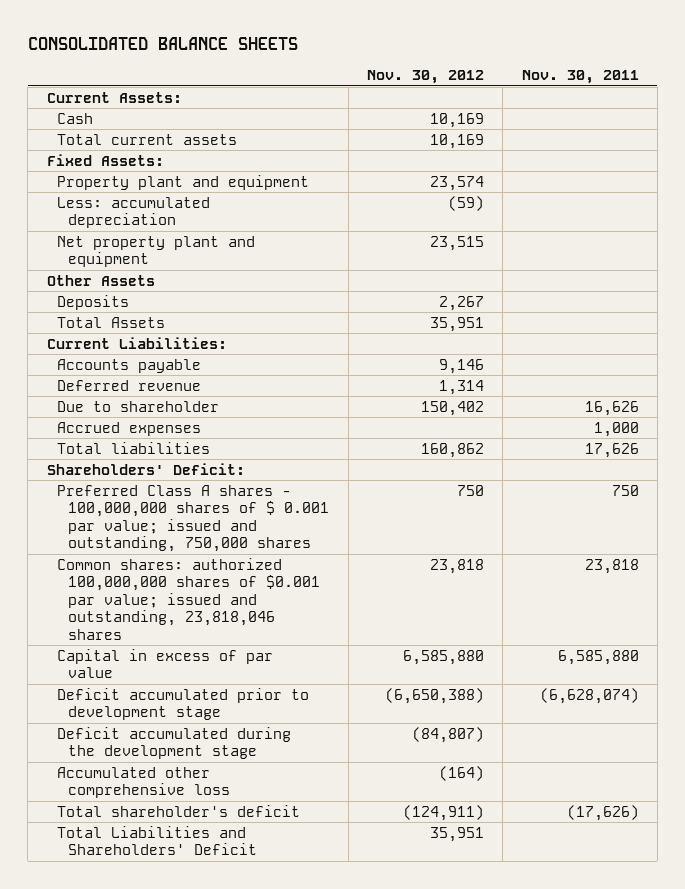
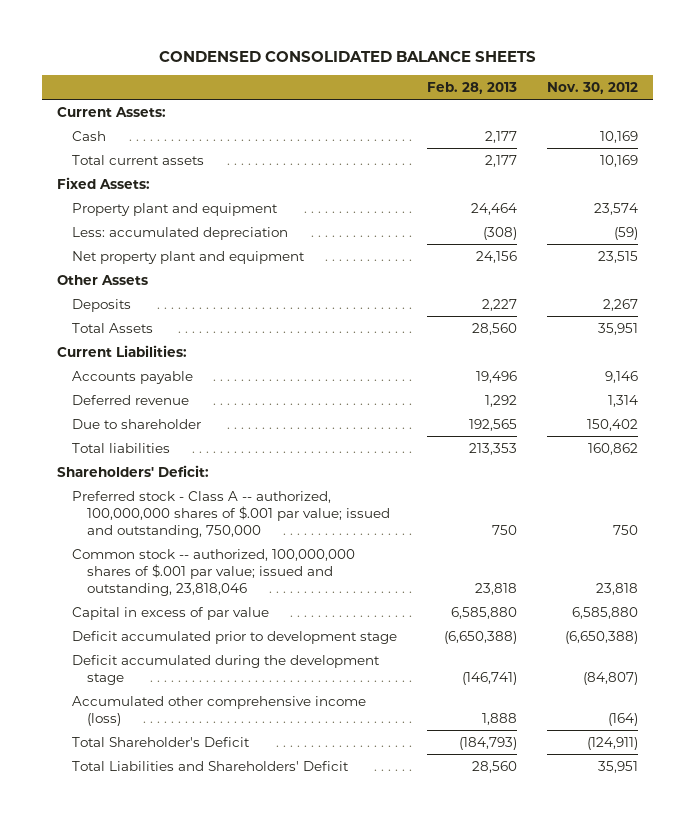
- CONSOLIDATED BALANCE SHEETS
+ CONDENSED CONSOLIDATED BALANCE SHEETS
- | Nov. 30, 2012 | Nov. 30, 2011
+ | Feb. 28, 2013 | Nov. 30, 2012
- Accrued expenses | | 1,000
- Preferred Class A shares - 100,000,000 shares of $ 0.001 par value; issued and outstanding, 750,000 shares | 750 | 750
- Common shares: authorized 100,000,000 shares of $0.001 par value; issued and outstanding, 23,818,046 shares | 23,818 | 23,818
+ Preferred stock - Class A -- authorized, 100,000,000 shares of $.001 par value; issued and outstanding, 750,000 | 750 | 750
+ Common stock -- authorized, 100,000,000 shares of $.001 par value; issued and outstanding, 23,818,046 | 23,818 | 23,818
- Accumulated other comprehensive loss | (164) |
- Total shareholder's deficit | (124,911) | (17,626)
+ Accumulated other comprehensive income (loss) | 1,888 | (164)
+ Total Shareholder's Deficit | (184,793) | (124,911)

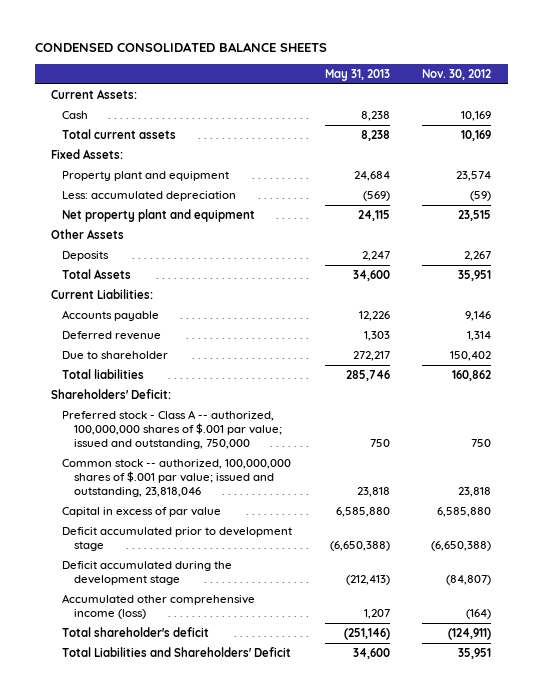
- | Feb. 28, 2013 | Nov. 30, 2012
+ | May 31, 2013 | Nov. 30, 2012
- Total Shareholder's Deficit | (184,793) | (124,911)
+ Total shareholder's deficit | (251,146) | (124,911)

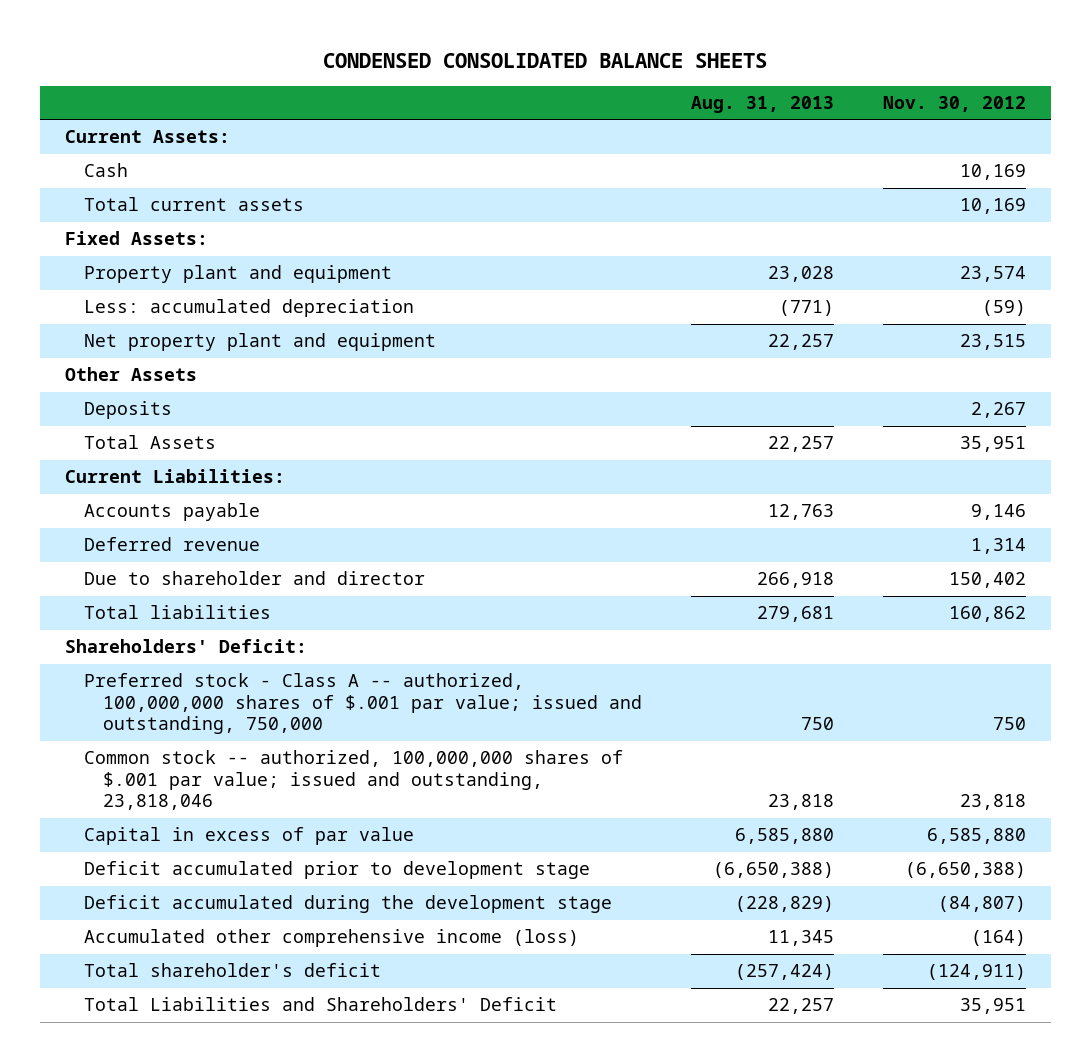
- | May 31, 2013 | Nov. 30, 2012
+ | Aug. 31, 2013 | Nov. 30, 2012
- Due to shareholder | 272,217 | 150,402
+ Due to shareholder and director | 266,918 | 150,402

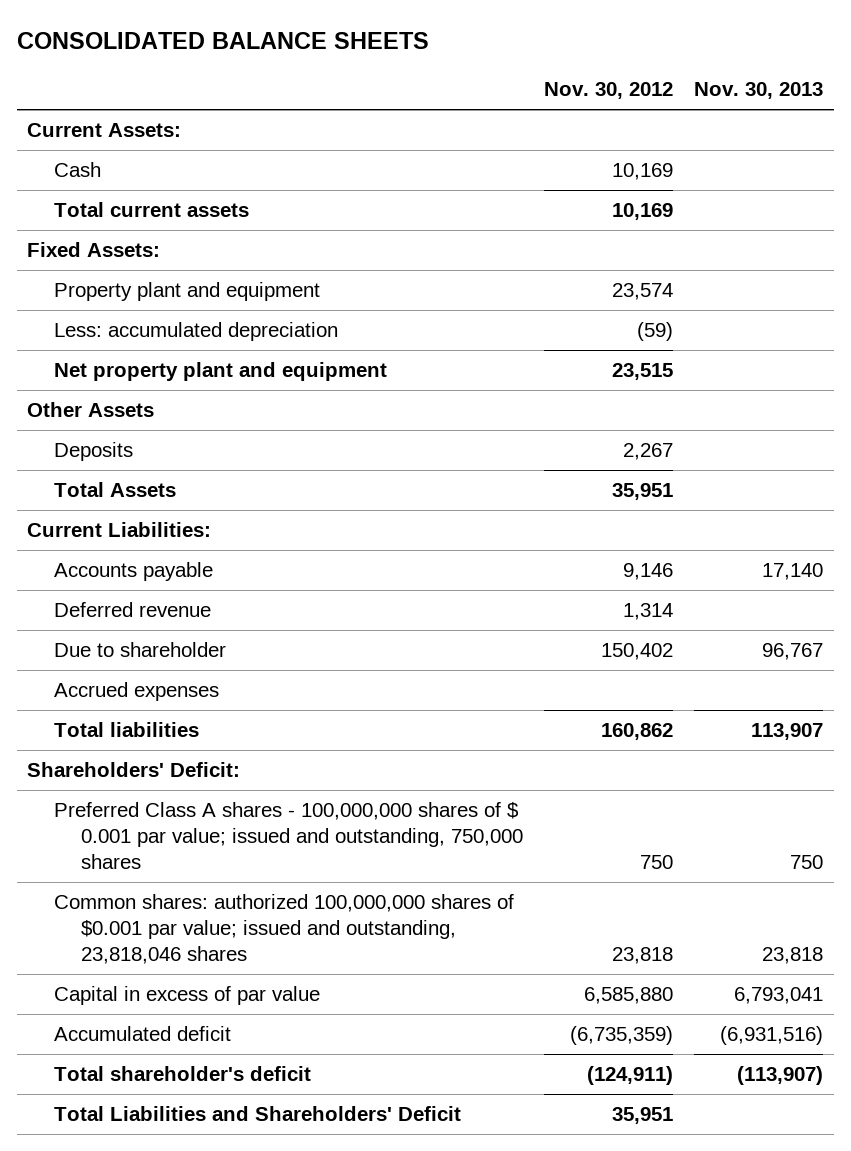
- CONDENSED CONSOLIDATED BALANCE SHEETS
+ CONSOLIDATED BALANCE SHEETS
- | Aug. 31, 2013 | Nov. 30, 2012
+ | Nov. 30, 2012 | Nov. 30, 2013
- Due to shareholder and director | 266,918 | 150,402
+ Due to shareholder | 150,402 | 96,767
+ Accrued expenses
- Preferred stock - Class A -- authorized, 100,000,000 shares of $.001 par value; issued and outstanding, 750,000 | 750 | 750
- Common stock -- authorized, 100,000,000 shares of $.001 par value; issued and outstanding, 23,818,046 | 23,818 | 23,818
+ Preferred Class A shares - 100,000,000 shares of $ 0.001 par value; issued and outstanding, 750,000 shares | 750 | 750
+ Common shares: authorized 100,000,000 shares of $0.001 par value; issued and outstanding, 23,818,046 shares | 23,818 | 23,818
- Deficit accumulated prior to development stage | (6,650,388) | (6,650,388)
- Deficit accumulated during the development stage | (228,829) | (84,807)
- Accumulated other comprehensive income (loss) | 11,345 | (164)
+ Accumulated deficit | (6,735,359) | (6,931,516)

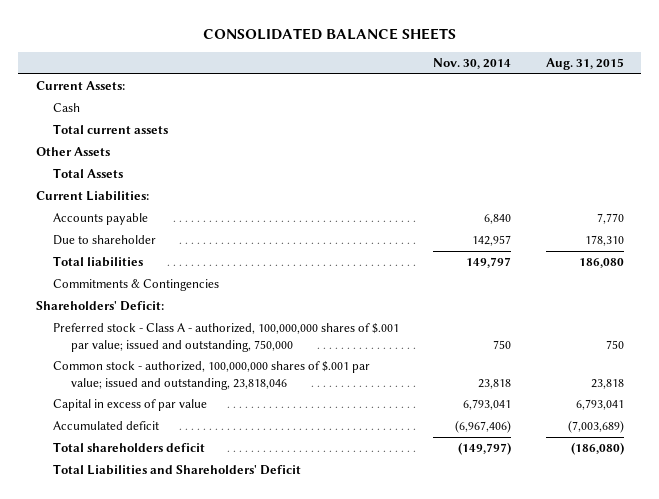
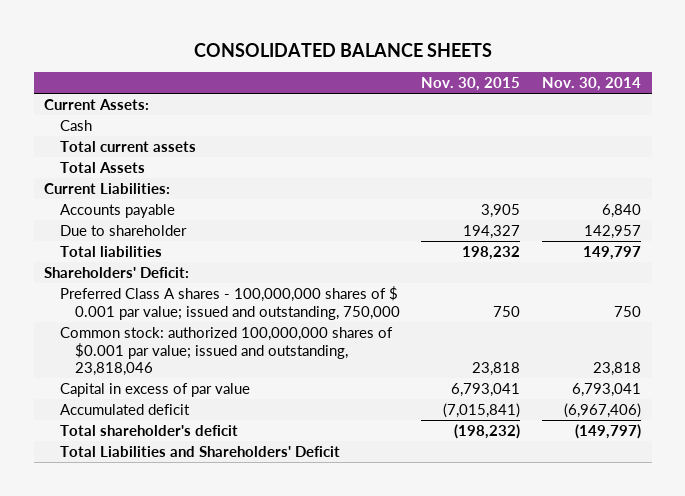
- | Nov. 30, 2014 | Aug. 31, 2015
+ | Nov. 30, 2015 | Nov. 30, 2014
- Other Assets
- Commitments & Contingencies
- Preferred stock - Class A - authorized, 100,000,000 shares of $.001 par value; issued and outstanding, 750,000 | 750 | 750
- Common stock - authorized, 100,000,000 shares of $.001 par value; issued and outstanding, 23,818,046 | 23,818 | 23,818
+ Preferred Class A shares - 100,000,000 shares of $ 0.001 par value; issued and outstanding, 750,000 | 750 | 750
+ Common stock: authorized 100,000,000 shares of $0.001 par value; issued and outstanding, 23,818,046 | 23,818 | 23,818
- Total shareholders deficit | (149,797) | (186,080)
+ Total shareholder's deficit | (198,232) | (149,797)

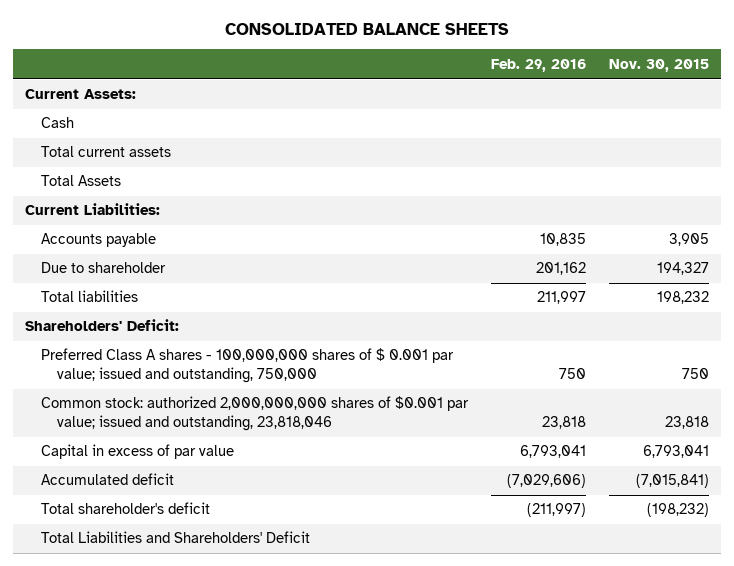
- | Nov. 30, 2015 | Nov. 30, 2014
+ | Feb. 29, 2016 | Nov. 30, 2015
- Common stock: authorized 100,000,000 shares of $0.001 par value; issued and outstanding, 23,818,046 | 23,818 | 23,818
+ Common stock: authorized 2,000,000,000 shares of $0.001 par value; issued and outstanding, 23,818,046 | 23,818 | 23,818

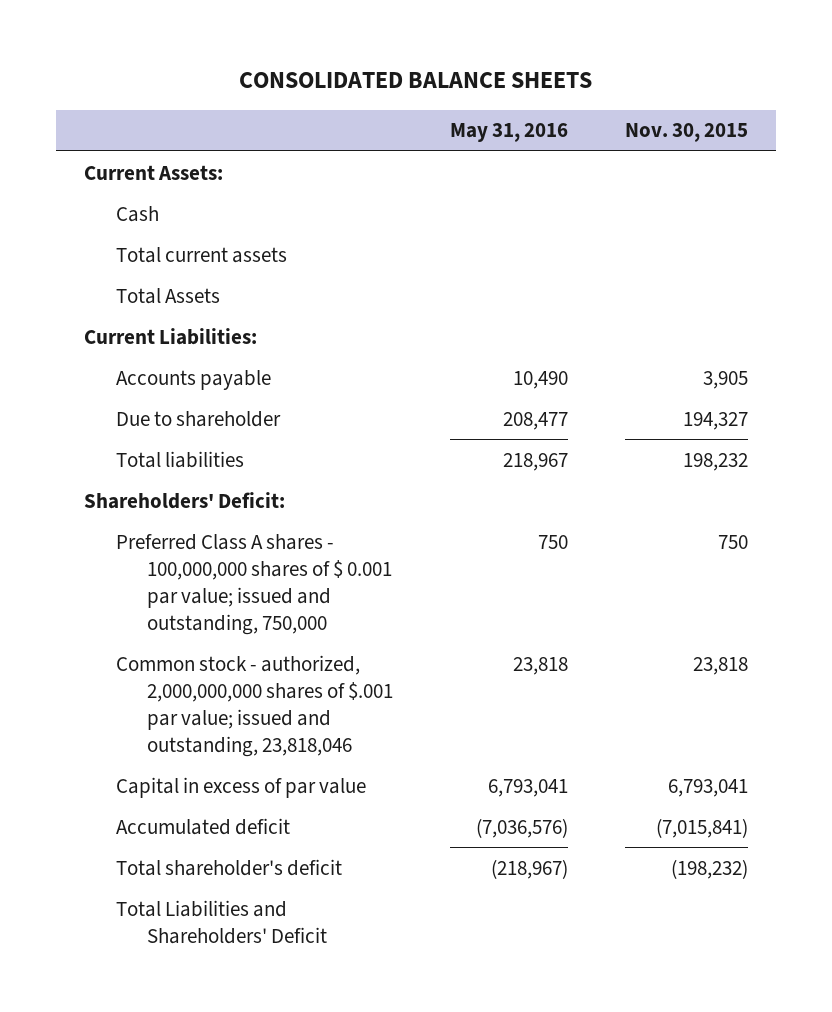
- | Feb. 29, 2016 | Nov. 30, 2015
+ | May 31, 2016 | Nov. 30, 2015
- Common stock: authorized 2,000,000,000 shares of $0.001 par value; issued and outstanding, 23,818,046 | 23,818 | 23,818
+ Common stock - authorized, 2,000,000,000 shares of $.001 par value; issued and outstanding, 23,818,046 | 23,818 | 23,818

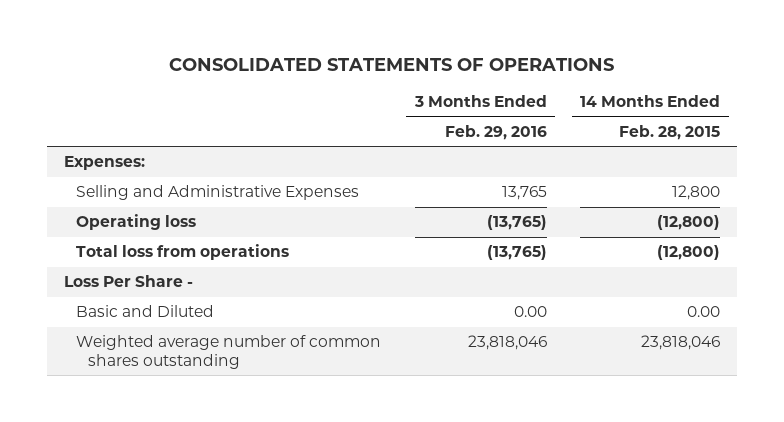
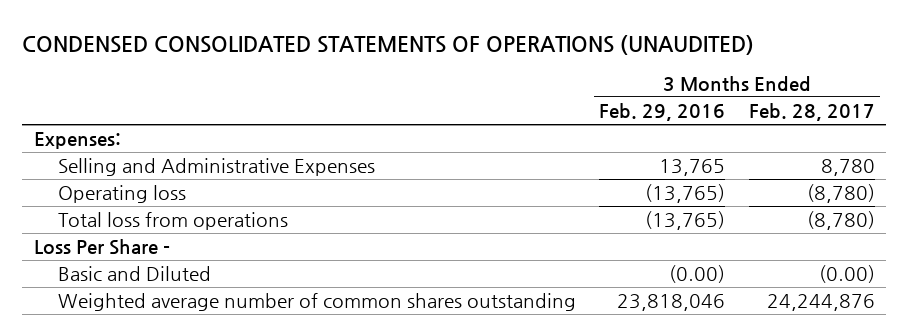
- CONSOLIDATED STATEMENTS OF OPERATIONS
+ CONDENSED CONSOLIDATED STATEMENTS OF OPERATIONS (UNAUDITED)
- | 3 Months Ended Feb. 29, 2016 | 14 Months Ended Feb. 28, 2015
+ | 3 Months Ended Feb. 29, 2016 | 3 Months Ended Feb. 28, 2017
- Basic and Diluted | 0.00 | 0.00
+ Basic and Diluted | (0.00) | (0.00)

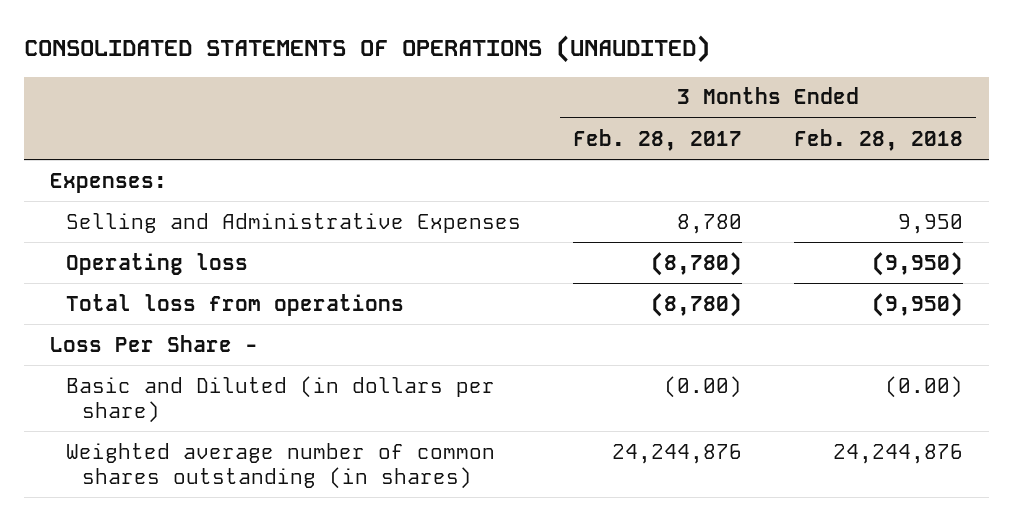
- CONDENSED CONSOLIDATED STATEMENTS OF OPERATIONS (UNAUDITED)
+ CONSOLIDATED STATEMENTS OF OPERATIONS (UNAUDITED)
- | 3 Months Ended Feb. 29, 2016 | 3 Months Ended Feb. 28, 2017
+ | 3 Months Ended Feb. 28, 2017 | 3 Months Ended Feb. 28, 2018
- Basic and Diluted | (0.00) | (0.00)
- Weighted average number of common shares outstanding | 23,818,046 | 24,244,876
+ Basic and Diluted (in dollars per share) | (0.00) | (0.00)
+ Weighted average number of common shares outstanding (in shares) | 24,244,876 | 24,244,876

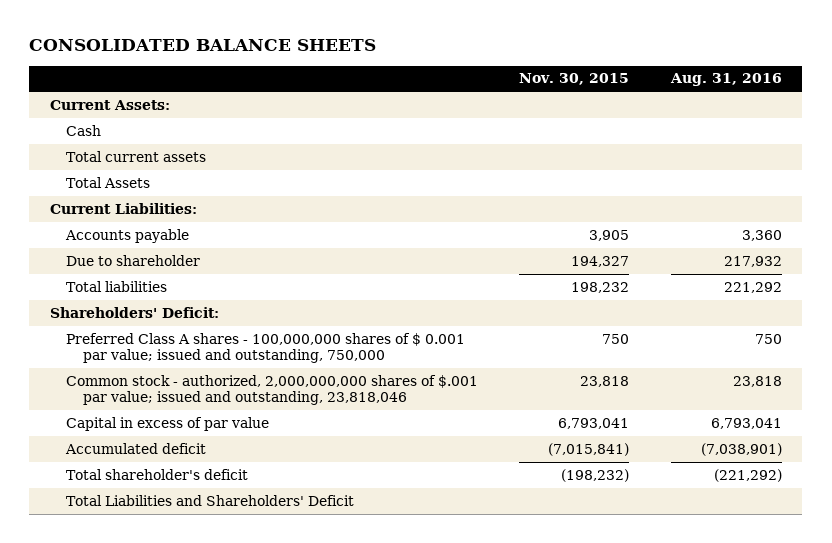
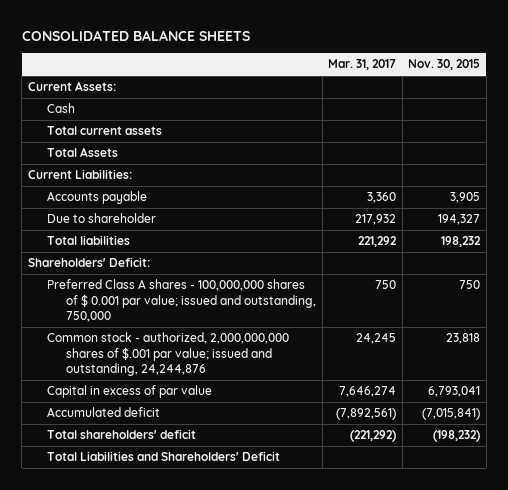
- | Nov. 30, 2015 | Aug. 31, 2016
+ | Mar. 31, 2017 | Nov. 30, 2015
- Common stock - authorized, 2,000,000,000 shares of $.001 par value; issued and outstanding, 23,818,046 | 23,818 | 23,818
+ Common stock - authorized, 2,000,000,000 shares of $.001 par value; issued and outstanding, 24,244,876 | 24,245 | 23,818
- Total shareholder's deficit | (198,232) | (221,292)
+ Total shareholders' deficit | (221,292) | (198,232)

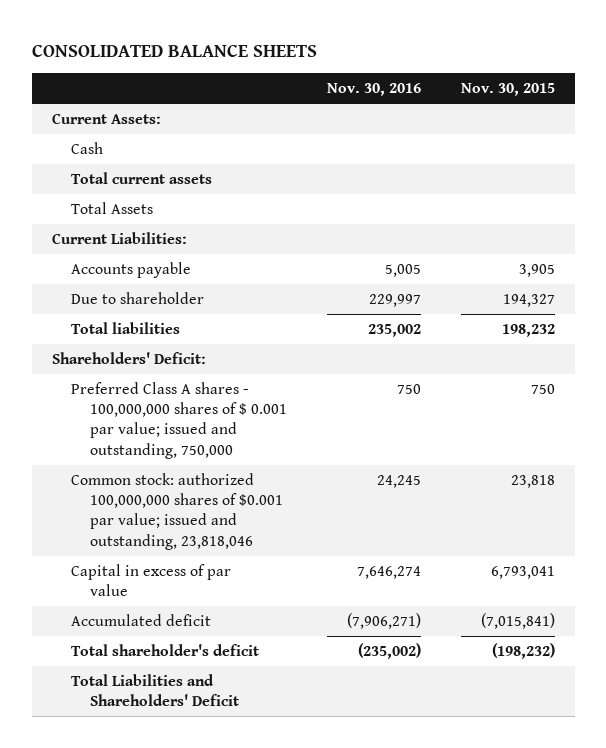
- | Mar. 31, 2017 | Nov. 30, 2015
+ | Nov. 30, 2016 | Nov. 30, 2015
- Common stock - authorized, 2,000,000,000 shares of $.001 par value; issued and outstanding, 24,244,876 | 24,245 | 23,818
+ Common stock: authorized 100,000,000 shares of $0.001 par value; issued and outstanding, 23,818,046 | 24,245 | 23,818
- Total shareholders' deficit | (221,292) | (198,232)
+ Total shareholder's deficit | (235,002) | (198,232)

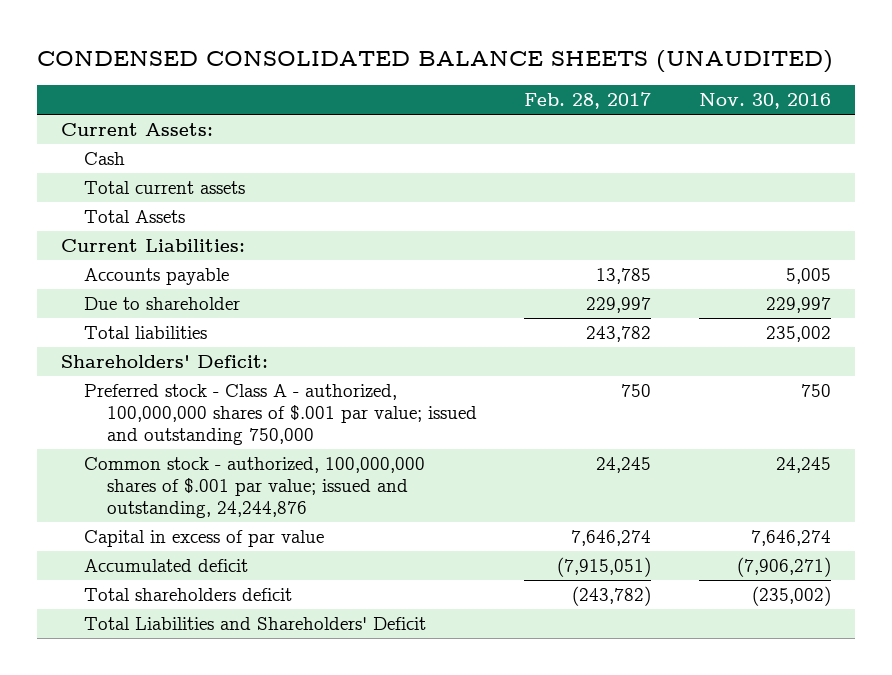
- CONSOLIDATED BALANCE SHEETS
+ CONDENSED CONSOLIDATED BALANCE SHEETS (UNAUDITED)
- | Nov. 30, 2016 | Nov. 30, 2015
+ | Feb. 28, 2017 | Nov. 30, 2016
- Preferred Class A shares - 100,000,000 shares of $ 0.001 par value; issued and outstanding, 750,000 | 750 | 750
- Common stock: authorized 100,000,000 shares of $0.001 par value; issued and outstanding, 23,818,046 | 24,245 | 23,818
+ Preferred stock - Class A - authorized, 100,000,000 shares of $.001 par value; issued and outstanding 750,000 | 750 | 750
+ Common stock - authorized, 100,000,000 shares of $.001 par value; issued and outstanding, 24,244,876 | 24,245 | 24,245
- Total shareholder's deficit | (235,002) | (198,232)
+ Total shareholders deficit | (243,782) | (235,002)

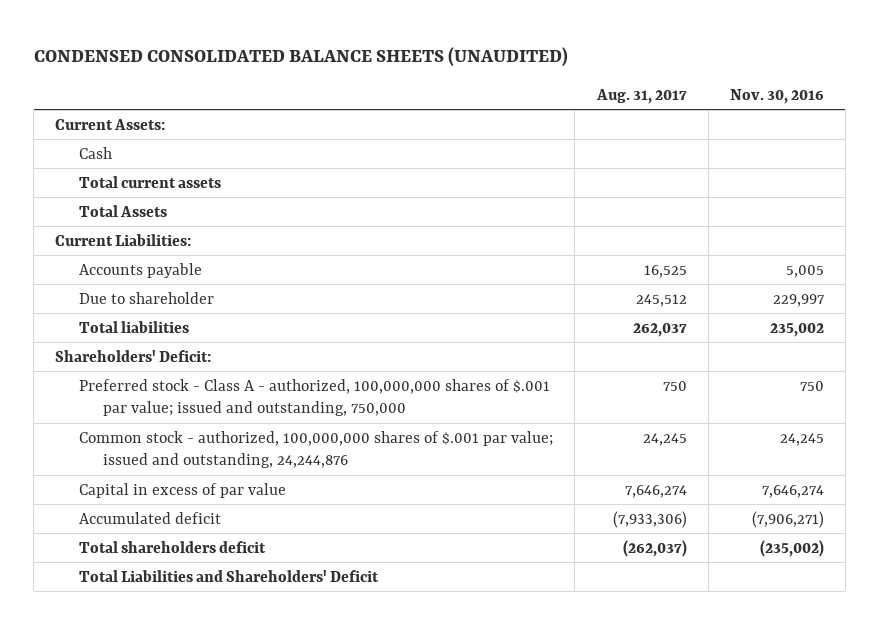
- | Feb. 28, 2017 | Nov. 30, 2016
+ | Aug. 31, 2017 | Nov. 30, 2016
- Preferred stock - Class A - authorized, 100,000,000 shares of $.001 par value; issued and outstanding 750,000 | 750 | 750
+ Preferred stock - Class A - authorized, 100,000,000 shares of $.001 par value; issued and outstanding, 750,000 | 750 | 750

